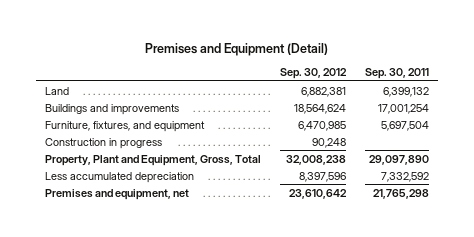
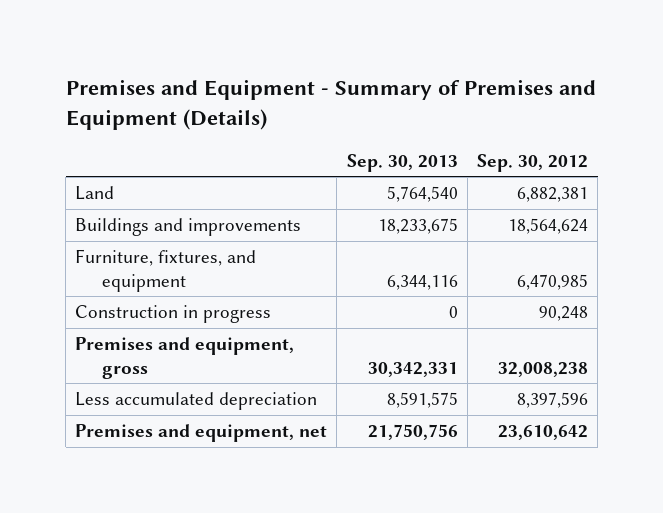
- Premises and Equipment (Detail)
+ Premises and Equipment - Summary of Premises and Equipment (Details)
- | Sep. 30, 2012 | Sep. 30, 2011
+ | Sep. 30, 2013 | Sep. 30, 2012
- Property, Plant and Equipment, Gross, Total | 32,008,238 | 29,097,890
+ Premises and equipment, gross | 30,342,331 | 32,008,238

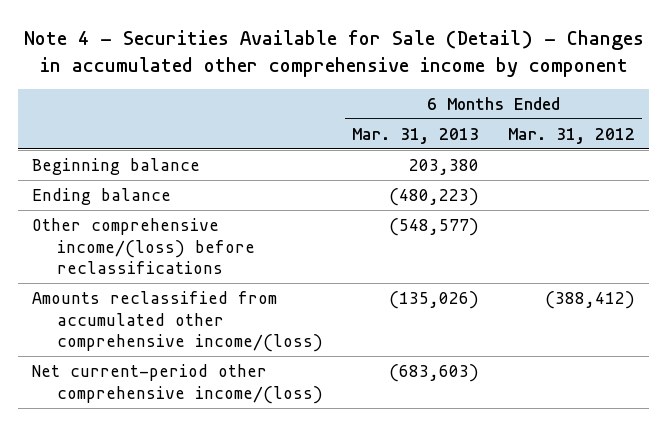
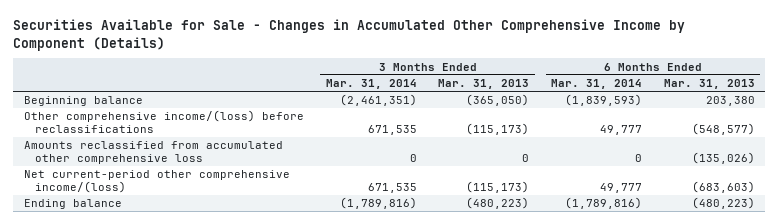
- Note 4 - Securities Available for Sale (Detail) - Changes in accumulated other comprehensive income by component
+ Securities Available for Sale - Changes in Accumulated Other Comprehensive Income by Component (Details)
- | 6 Months Ended Mar. 31, 2013 | 6 Months Ended Mar. 31, 2012
+ | 3 Months Ended Mar. 31, 2014 | 3 Months Ended Mar. 31, 2013 | 6 Months Ended Mar. 31, 2014 | 6 Months Ended Mar. 31, 2013
- Amounts reclassified from accumulated other comprehensive income/(loss) | (135,026) | (388,412)
+ Amounts reclassified from accumulated other comprehensive loss | 0 | 0 | 0 | (135,026)
moved down: Ending balance | (1,789,816) | (480,223) | (1,789,816) | (480,223)

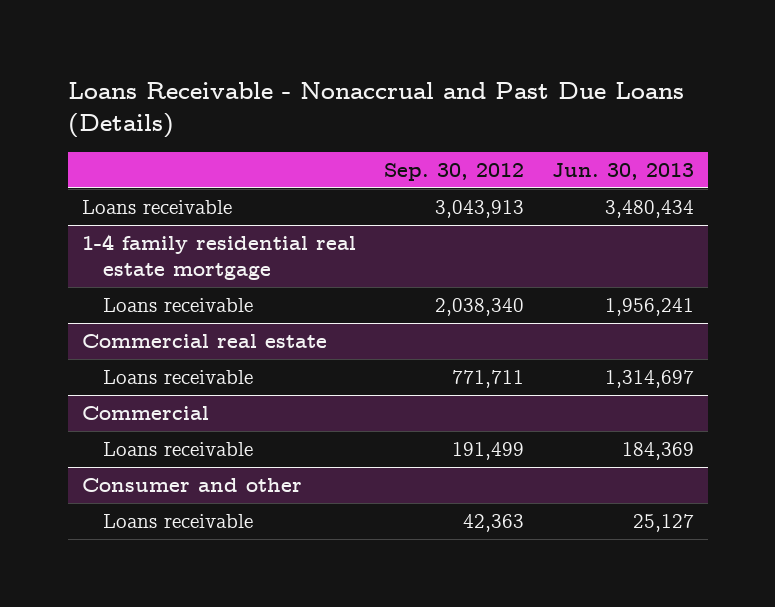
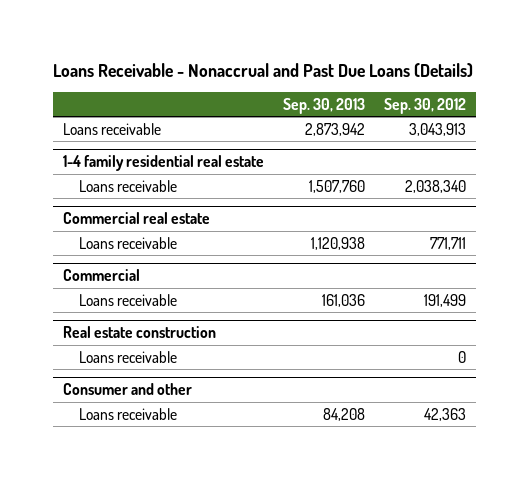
- | Sep. 30, 2012 | Jun. 30, 2013
+ | Sep. 30, 2013 | Sep. 30, 2012
- 1-4 family residential real estate mortgage
+ 1-4 family residential real estate
+ Real estate construction
+ Loans receivable | | 0

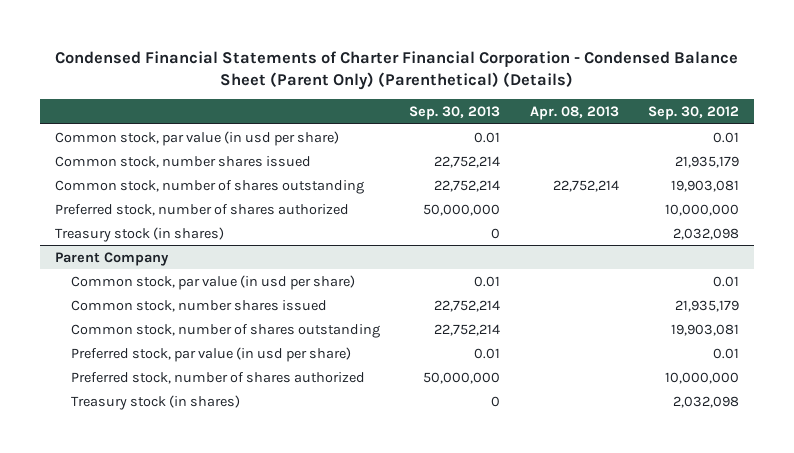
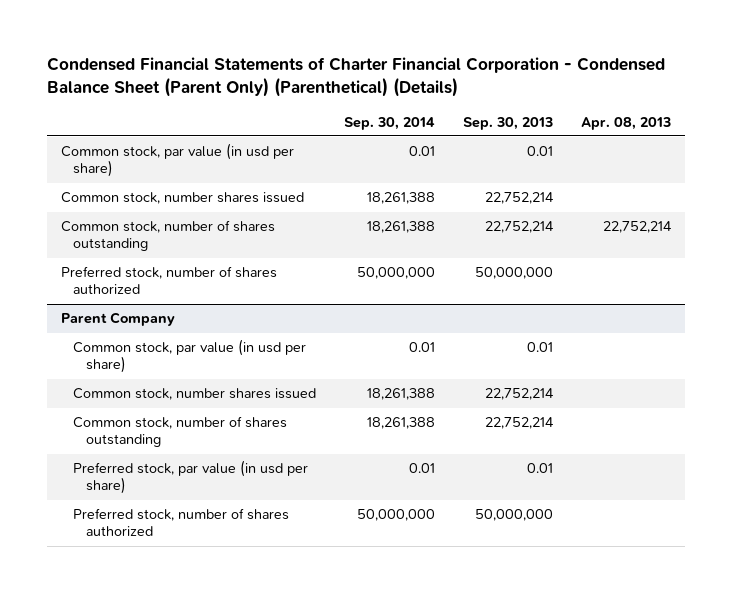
- | Sep. 30, 2013 | Apr. 08, 2013 | Sep. 30, 2012
+ | Sep. 30, 2014 | Sep. 30, 2013 | Apr. 08, 2013
- Treasury stock (in shares) | 0 | | 2,032,098
@ Parent Company
- Treasury stock (in shares) | 0 | | 2,032,098

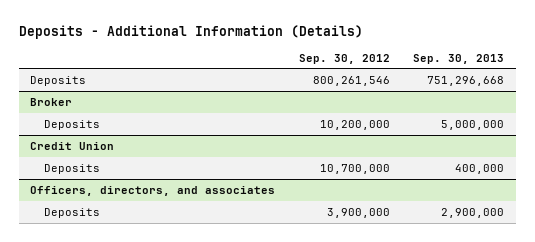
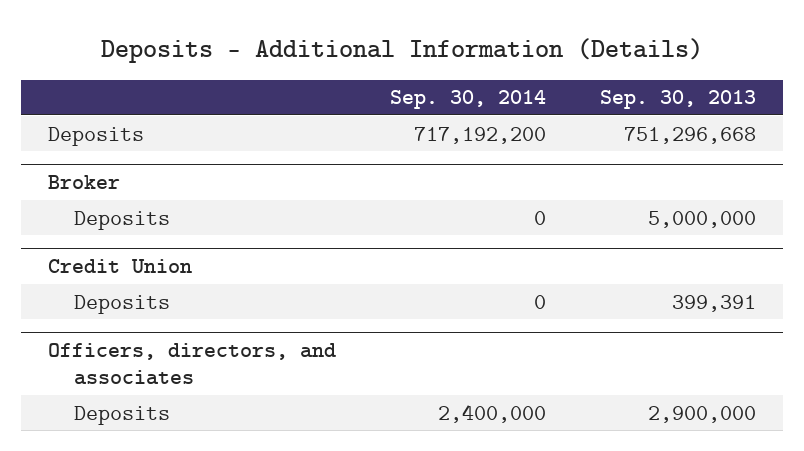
- | Sep. 30, 2012 | Sep. 30, 2013
+ | Sep. 30, 2014 | Sep. 30, 2013
@ Credit Union
- Deposits | 10,700,000 | 400,000
+ Deposits | 0 | 399,391

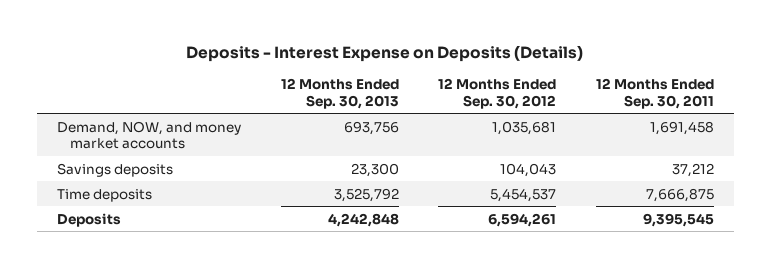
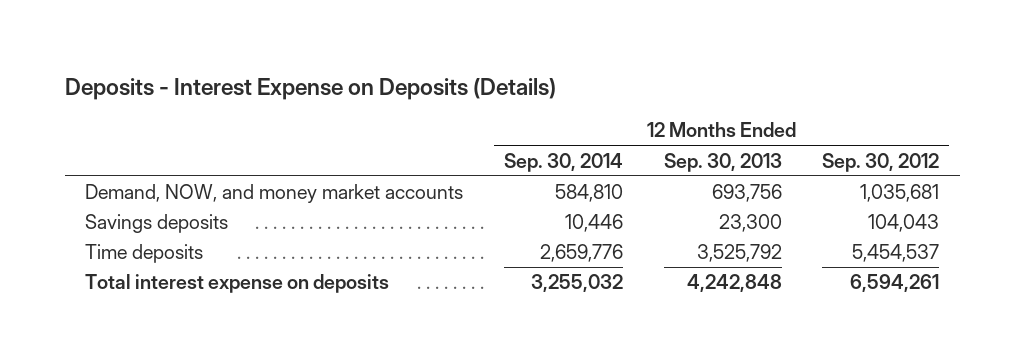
- | 12 Months Ended Sep. 30, 2013 | 12 Months Ended Sep. 30, 2012 | 12 Months Ended Sep. 30, 2011
+ | 12 Months Ended Sep. 30, 2014 | 12 Months Ended Sep. 30, 2013 | 12 Months Ended Sep. 30, 2012
- Deposits | 4,242,848 | 6,594,261 | 9,395,545
+ Total interest expense on deposits | 3,255,032 | 4,242,848 | 6,594,261

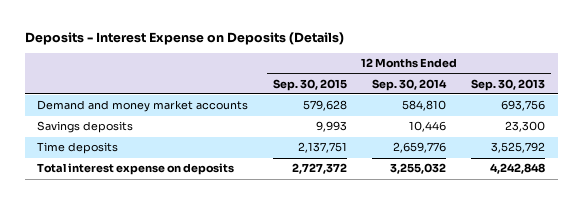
- | 12 Months Ended Sep. 30, 2014 | 12 Months Ended Sep. 30, 2013 | 12 Months Ended Sep. 30, 2012
+ | 12 Months Ended Sep. 30, 2015 | 12 Months Ended Sep. 30, 2014 | 12 Months Ended Sep. 30, 2013
- Demand, NOW, and money market accounts | 584,810 | 693,756 | 1,035,681
+ Demand and money market accounts | 579,628 | 584,810 | 693,756

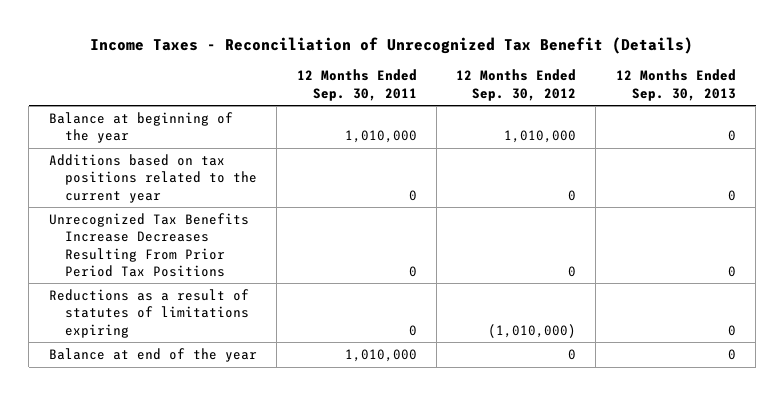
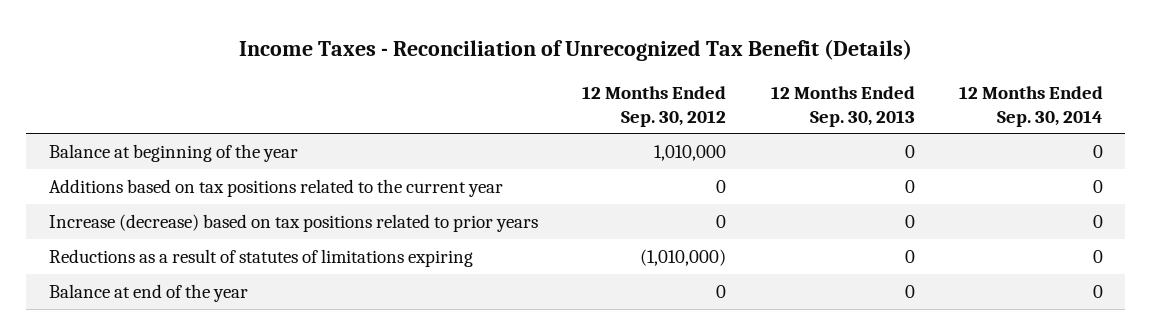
- | 12 Months Ended Sep. 30, 2011 | 12 Months Ended Sep. 30, 2012 | 12 Months Ended Sep. 30, 2013
+ | 12 Months Ended Sep. 30, 2012 | 12 Months Ended Sep. 30, 2013 | 12 Months Ended Sep. 30, 2014
- Unrecognized Tax Benefits Increase Decreases Resulting From Prior Period Tax Positions | 0 | 0 | 0
+ Increase (decrease) based on tax positions related to prior years | 0 | 0 | 0

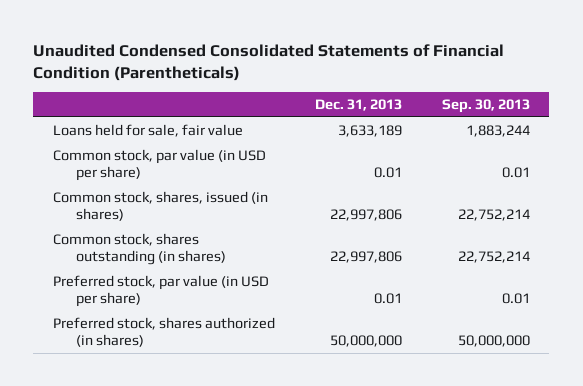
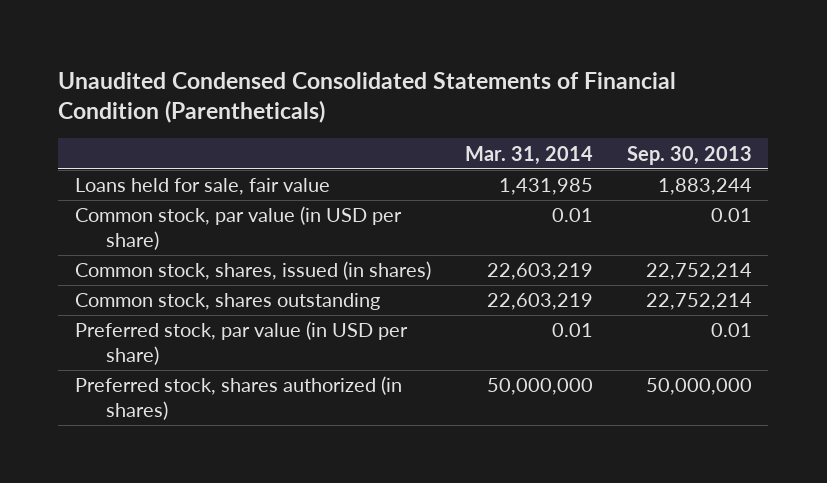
- | Dec. 31, 2013 | Sep. 30, 2013
+ | Mar. 31, 2014 | Sep. 30, 2013
- Common stock, shares outstanding (in shares) | 22,997,806 | 22,752,214
+ Common stock, shares outstanding | 22,603,219 | 22,752,214

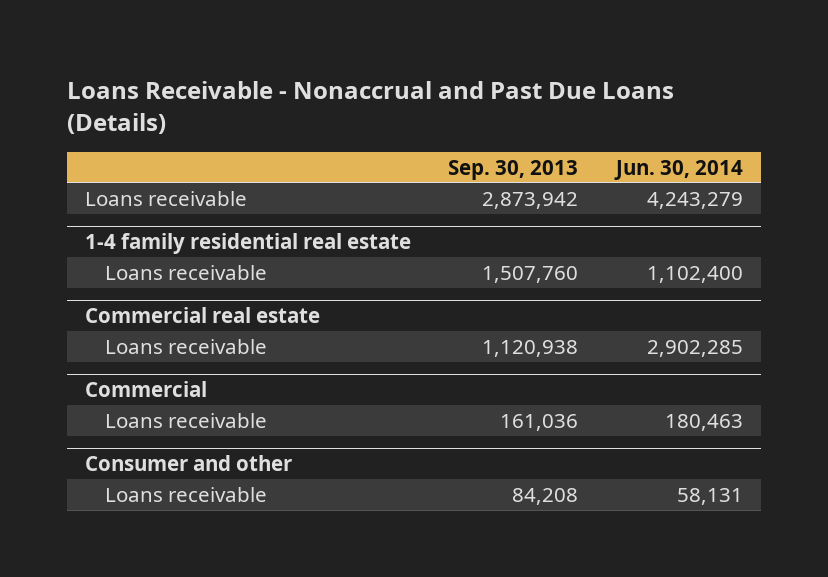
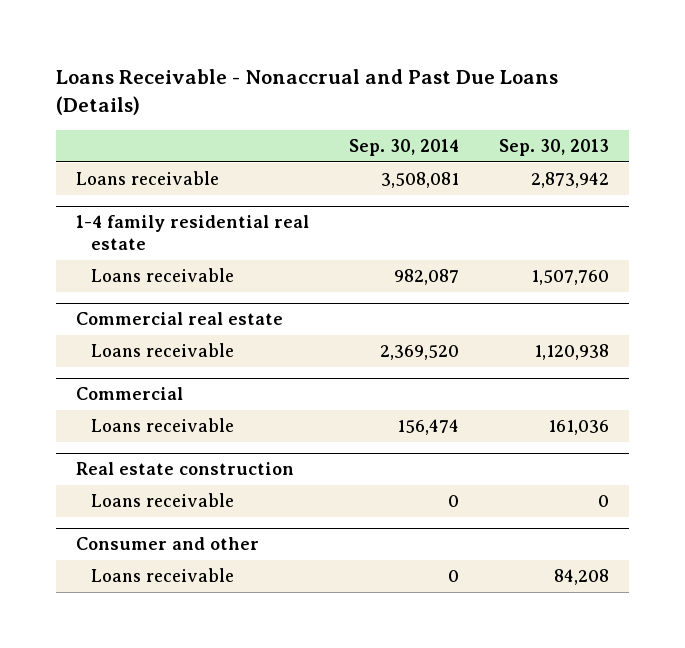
- | Sep. 30, 2013 | Jun. 30, 2014
+ | Sep. 30, 2014 | Sep. 30, 2013
+ Real estate construction
+ Loans receivable | 0 | 0

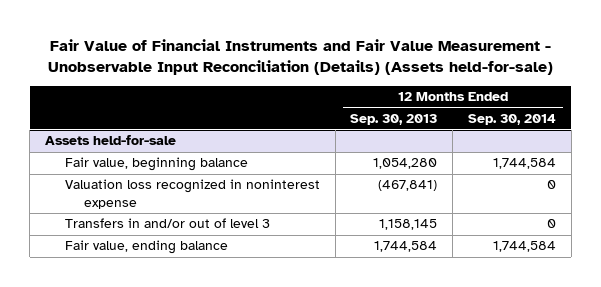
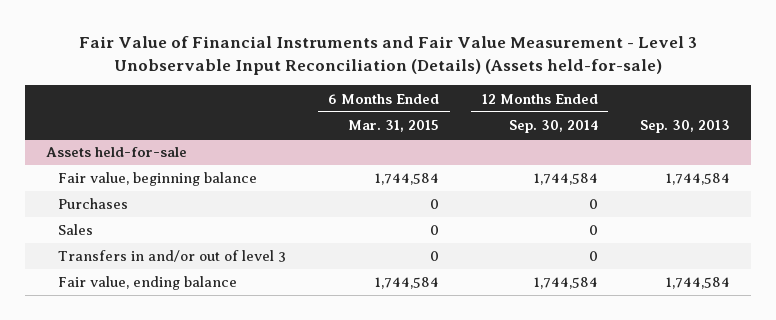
- Fair Value of Financial Instruments and Fair Value Measurement - Unobservable Input Reconciliation (Details) (Assets held-for-sale)
+ Fair Value of Financial Instruments and Fair Value Measurement - Level 3 Unobservable Input Reconciliation (Details) (Assets held-for-sale)
- | 12 Months Ended Sep. 30, 2013 | 12 Months Ended Sep. 30, 2014
+ | 6 Months Ended Mar. 31, 2015 | 12 Months Ended Sep. 30, 2014 | Sep. 30, 2013
@ Assets held-for-sale
- Valuation loss recognized in noninterest expense | (467,841) | 0
+ Purchases | 0 | 0 |
+ Sales | 0 | 0 |

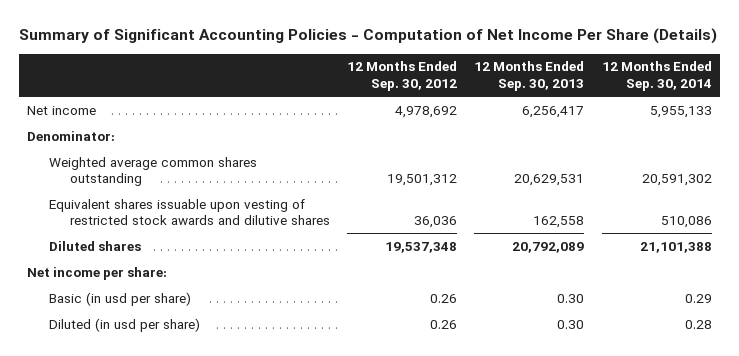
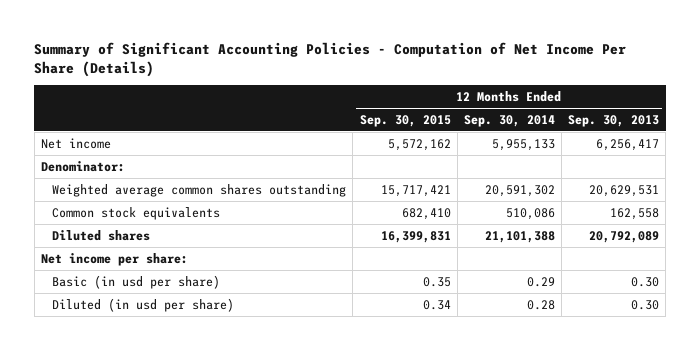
- | 12 Months Ended Sep. 30, 2012 | 12 Months Ended Sep. 30, 2013 | 12 Months Ended Sep. 30, 2014
+ | 12 Months Ended Sep. 30, 2015 | 12 Months Ended Sep. 30, 2014 | 12 Months Ended Sep. 30, 2013
- Equivalent shares issuable upon vesting of restricted stock awards and dilutive shares | 36,036 | 162,558 | 510,086
+ Common stock equivalents | 682,410 | 510,086 | 162,558

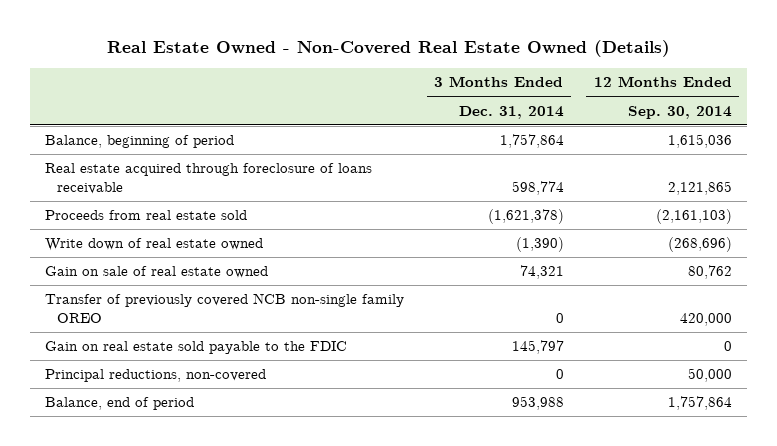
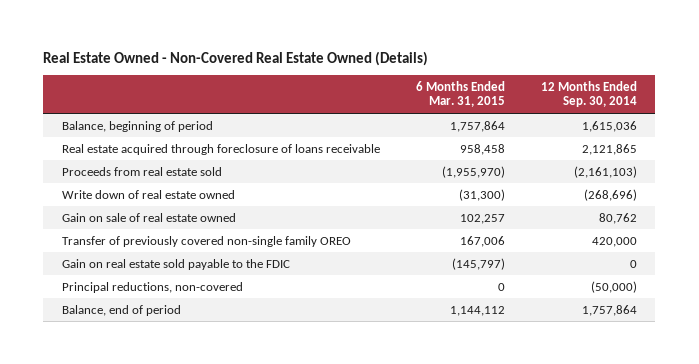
- | 3 Months Ended Dec. 31, 2014 | 12 Months Ended Sep. 30, 2014
+ | 6 Months Ended Mar. 31, 2015 | 12 Months Ended Sep. 30, 2014
- Transfer of previously covered NCB non-single family OREO | 0 | 420,000
+ Transfer of previously covered non-single family OREO | 167,006 | 420,000
- Principal reductions, non-covered | 0 | 50,000
+ Principal reductions, non-covered | 0 | (50,000)

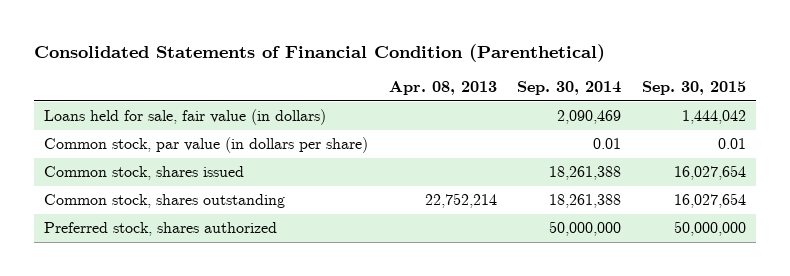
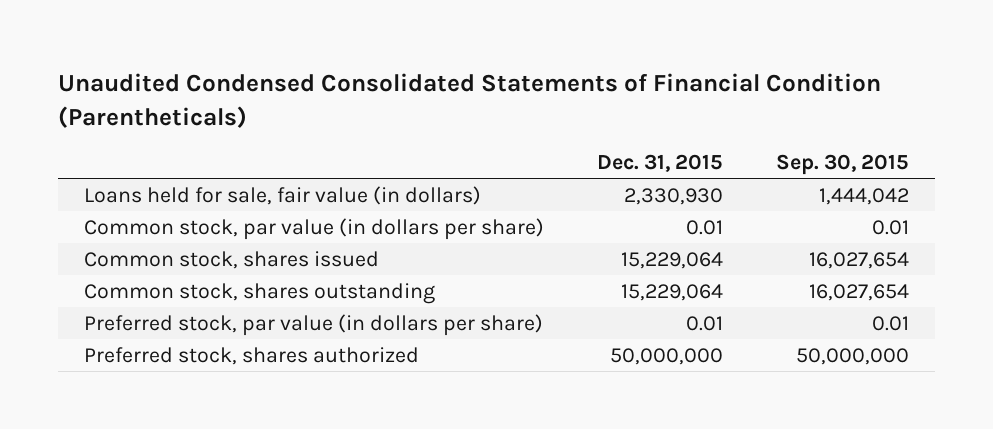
- Consolidated Statements of Financial Condition (Parenthetical)
+ Unaudited Condensed Consolidated Statements of Financial Condition (Parentheticals)
- | Apr. 08, 2013 | Sep. 30, 2014 | Sep. 30, 2015
+ | Dec. 31, 2015 | Sep. 30, 2015
+ Preferred stock, par value (in dollars per share) | 0.01 | 0.01

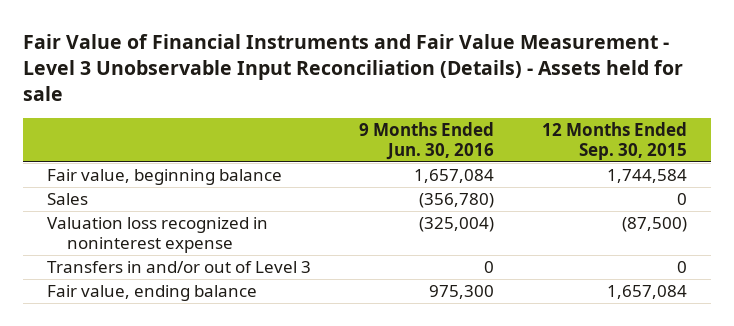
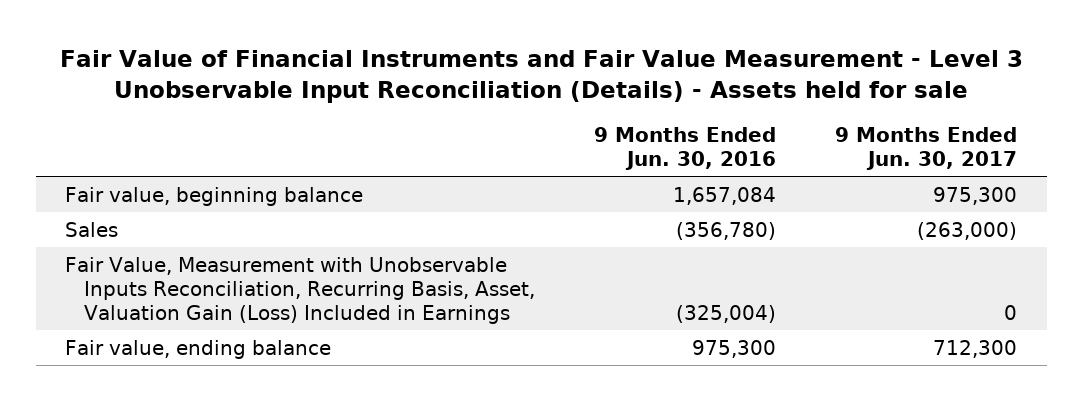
- | 9 Months Ended Jun. 30, 2016 | 12 Months Ended Sep. 30, 2015
+ | 9 Months Ended Jun. 30, 2016 | 9 Months Ended Jun. 30, 2017
- Valuation loss recognized in noninterest expense | (325,004) | (87,500)
- Transfers in and/or out of Level 3 | 0 | 0
+ Fair Value, Measurement with Unobservable Inputs Reconciliation, Recurring Basis, Asset, Valuation Gain (Loss) Included in Earnings | (325,004) | 0

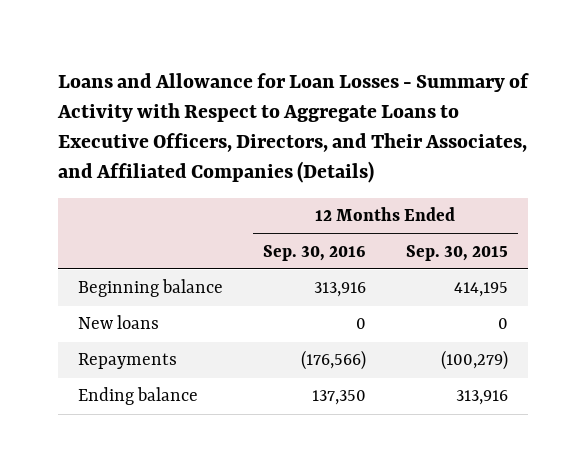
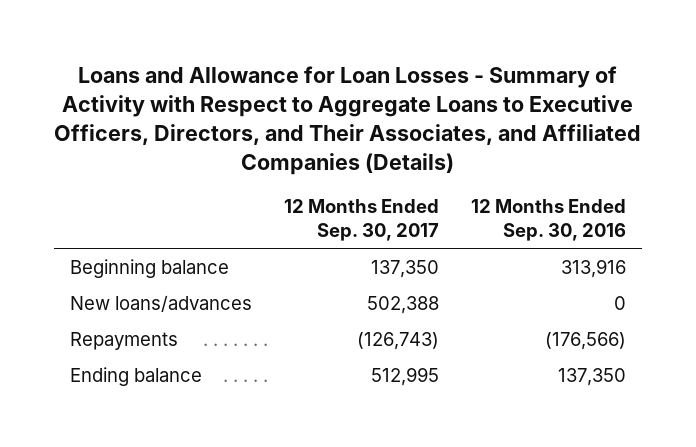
- | 12 Months Ended Sep. 30, 2016 | 12 Months Ended Sep. 30, 2015
+ | 12 Months Ended Sep. 30, 2017 | 12 Months Ended Sep. 30, 2016
- New loans | 0 | 0
+ New loans/advances | 502,388 | 0

